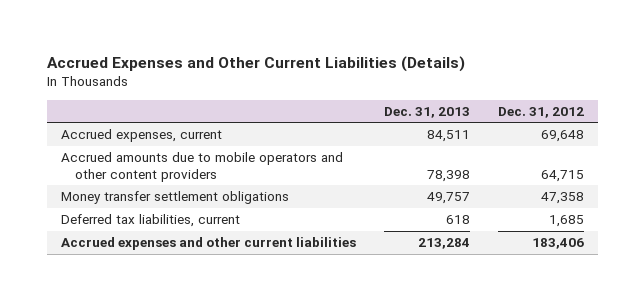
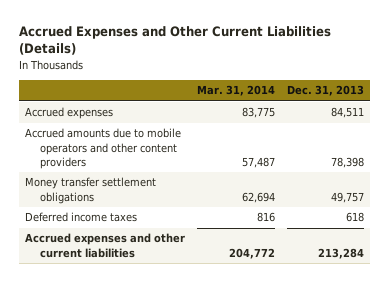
- | Dec. 31, 2013 | Dec. 31, 2012
+ | Mar. 31, 2014 | Dec. 31, 2013
- Accrued expenses, current | 84,511 | 69,648
+ Accrued expenses | 83,775 | 84,511
- Deferred tax liabilities, current | 618 | 1,685
+ Deferred income taxes | 816 | 618

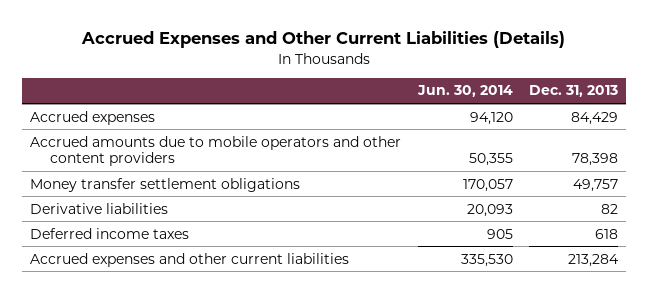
- | Mar. 31, 2014 | Dec. 31, 2013
+ | Jun. 30, 2014 | Dec. 31, 2013
- Accrued expenses | 83,775 | 84,511
+ Accrued expenses | 94,120 | 84,429
+ Derivative liabilities | 20,093 | 82

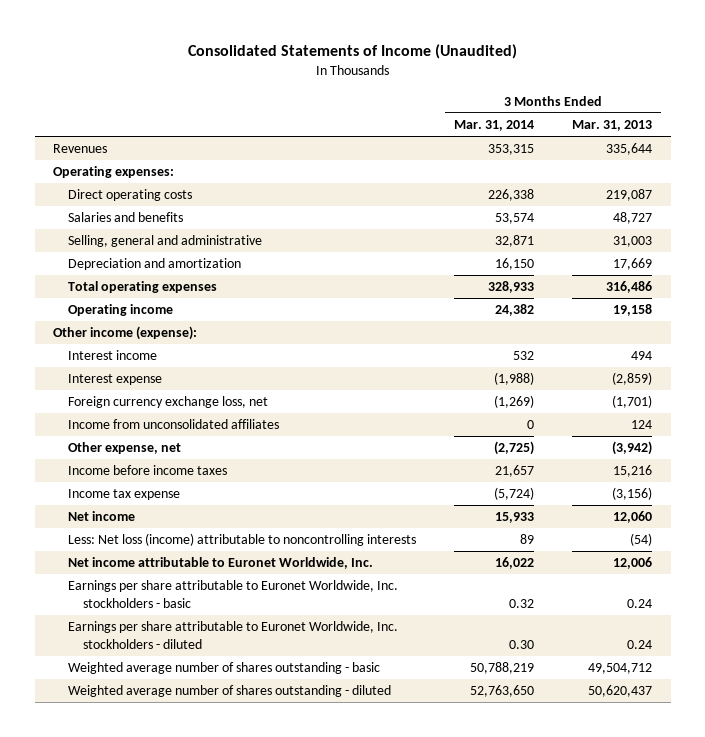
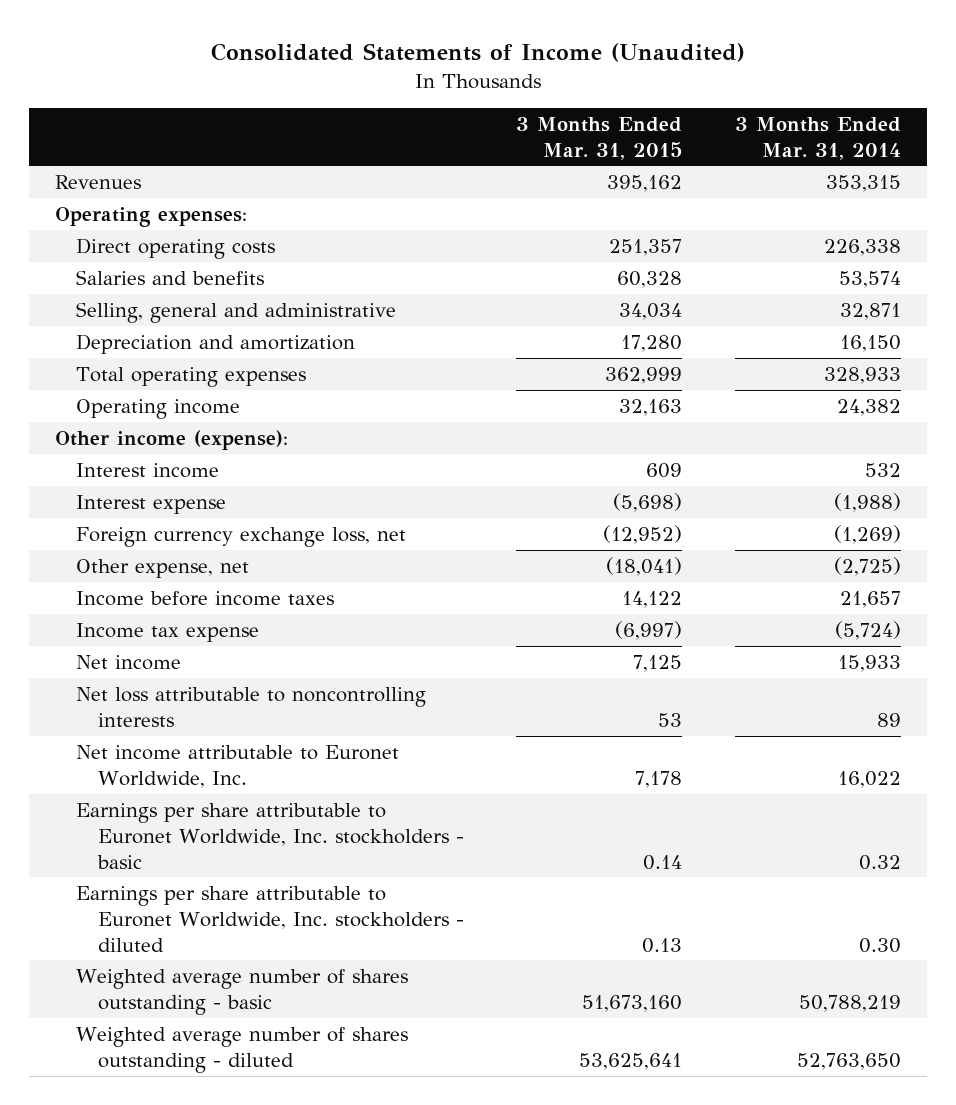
- | 3 Months Ended Mar. 31, 2014 | 3 Months Ended Mar. 31, 2013
+ | 3 Months Ended Mar. 31, 2015 | 3 Months Ended Mar. 31, 2014
- Income from unconsolidated affiliates | 0 | 124
- Less: Net loss (income) attributable to noncontrolling interests | 89 | (54)
+ Net loss attributable to noncontrolling interests | 53 | 89

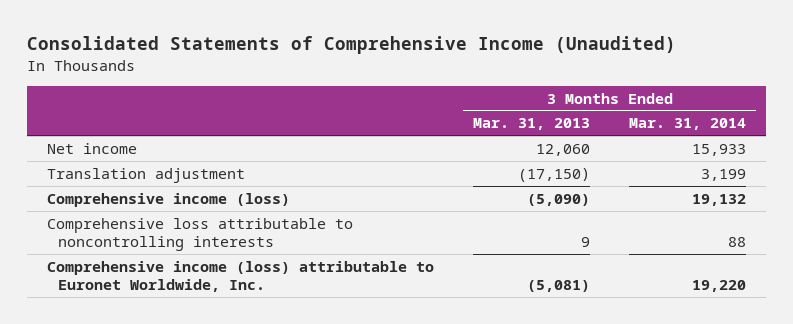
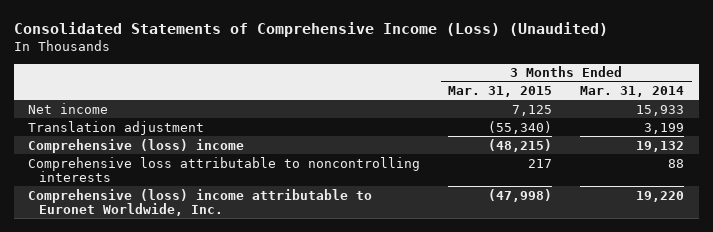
- Consolidated Statements of Comprehensive Income (Unaudited)
+ Consolidated Statements of Comprehensive Income (Loss) (Unaudited)
- | 3 Months Ended Mar. 31, 2013 | 3 Months Ended Mar. 31, 2014
+ | 3 Months Ended Mar. 31, 2015 | 3 Months Ended Mar. 31, 2014
- Comprehensive income (loss) | (5,090) | 19,132
+ Comprehensive (loss) income | (48,215) | 19,132
- Comprehensive income (loss) attributable to Euronet Worldwide, Inc. | (5,081) | 19,220
+ Comprehensive (loss) income attributable to Euronet Worldwide, Inc. | (47,998) | 19,220

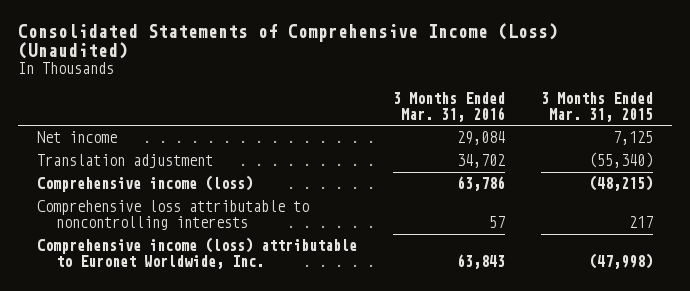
- | 3 Months Ended Mar. 31, 2015 | 3 Months Ended Mar. 31, 2014
+ | 3 Months Ended Mar. 31, 2016 | 3 Months Ended Mar. 31, 2015
- Comprehensive (loss) income | (48,215) | 19,132
+ Comprehensive income (loss) | 63,786 | (48,215)
- Comprehensive (loss) income attributable to Euronet Worldwide, Inc. | (47,998) | 19,220
+ Comprehensive income (loss) attributable to Euronet Worldwide, Inc. | 63,843 | (47,998)

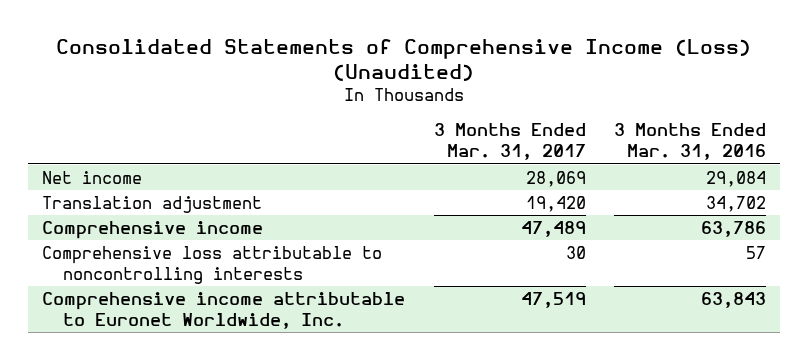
- | 3 Months Ended Mar. 31, 2016 | 3 Months Ended Mar. 31, 2015
+ | 3 Months Ended Mar. 31, 2017 | 3 Months Ended Mar. 31, 2016
- Comprehensive income (loss) | 63,786 | (48,215)
+ Comprehensive income | 47,489 | 63,786
- Comprehensive income (loss) attributable to Euronet Worldwide, Inc. | 63,843 | (47,998)
+ Comprehensive income attributable to Euronet Worldwide, Inc. | 47,519 | 63,843

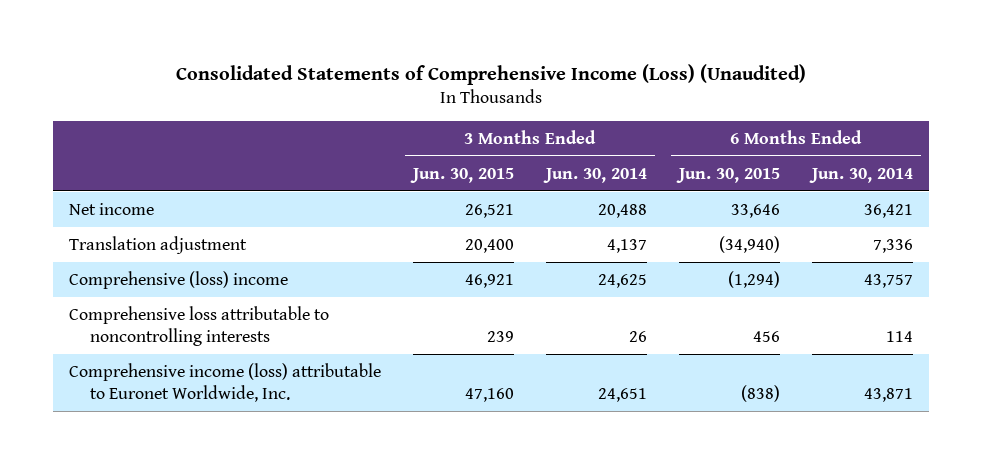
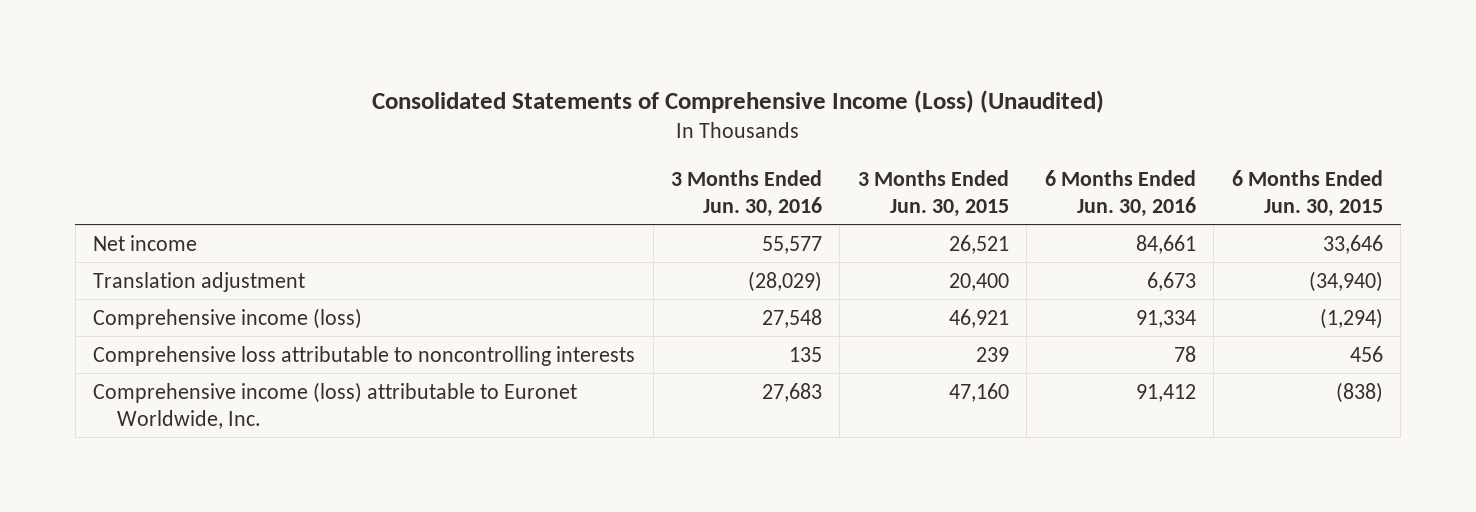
- | 3 Months Ended Jun. 30, 2015 | 3 Months Ended Jun. 30, 2014 | 6 Months Ended Jun. 30, 2015 | 6 Months Ended Jun. 30, 2014
+ | 3 Months Ended Jun. 30, 2016 | 3 Months Ended Jun. 30, 2015 | 6 Months Ended Jun. 30, 2016 | 6 Months Ended Jun. 30, 2015
- Comprehensive (loss) income | 46,921 | 24,625 | (1,294) | 43,757
+ Comprehensive income (loss) | 27,548 | 46,921 | 91,334 | (1,294)

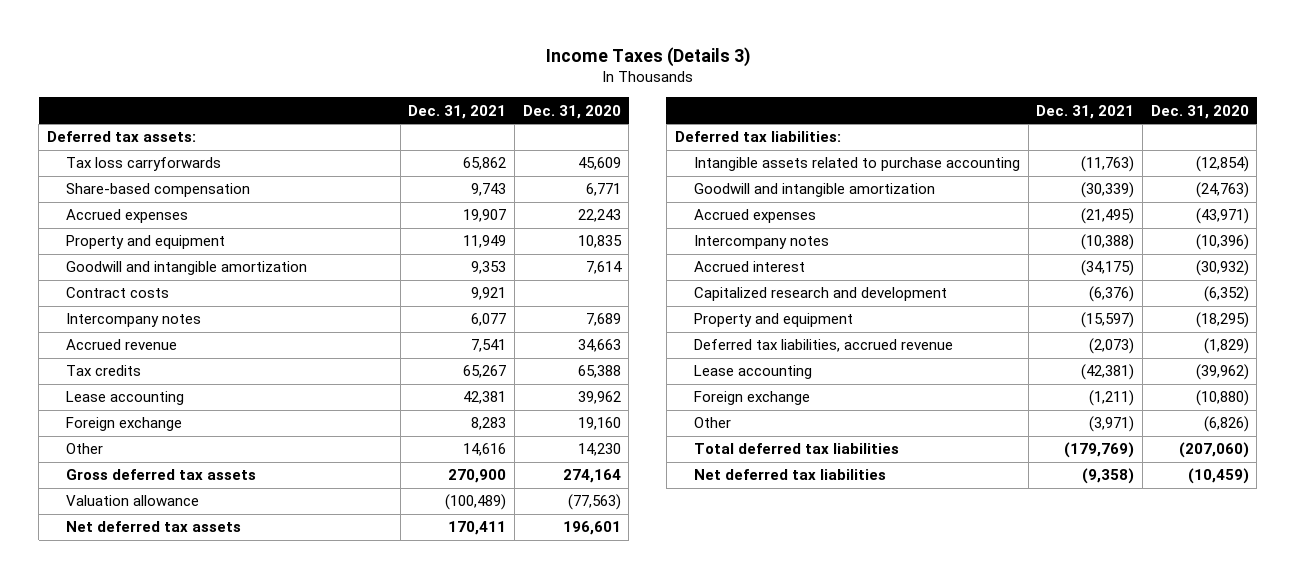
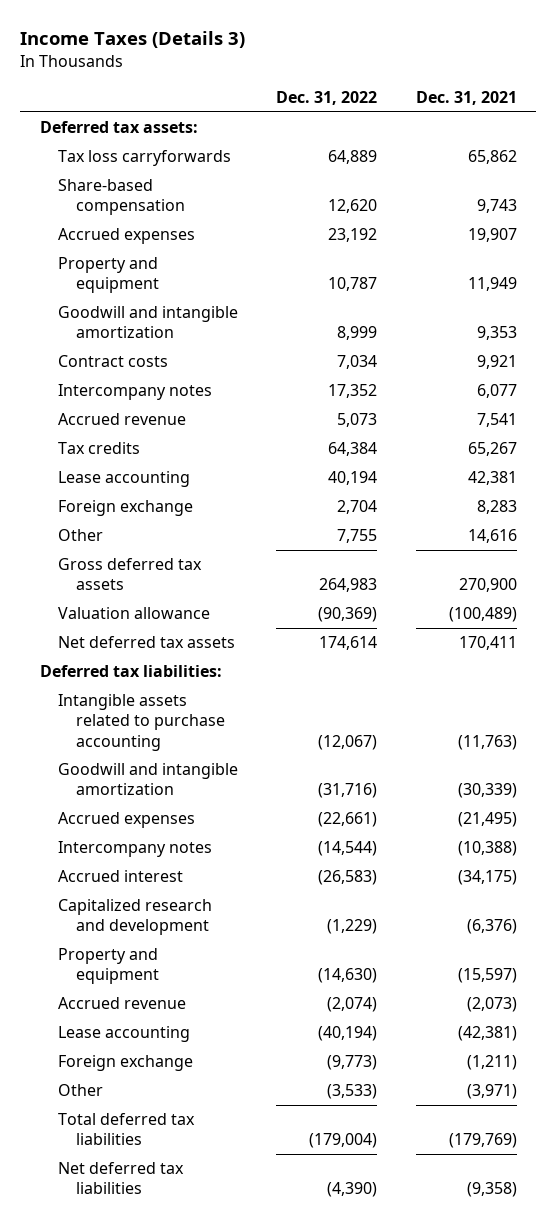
- | Dec. 31, 2021 | Dec. 31, 2020
+ | Dec. 31, 2022 | Dec. 31, 2021
- Deferred tax liabilities, accrued revenue | (2,073) | (1,829)
+ Accrued revenue | (2,074) | (2,073)

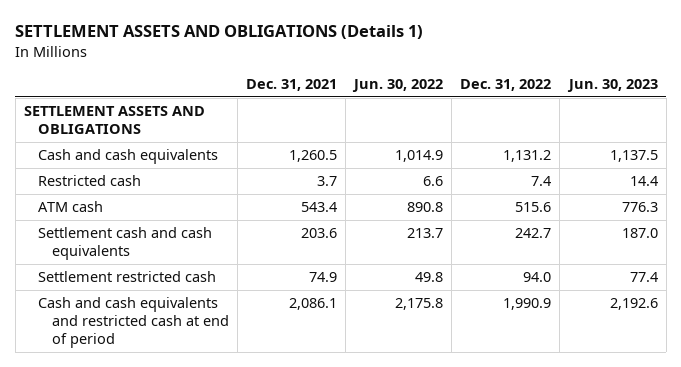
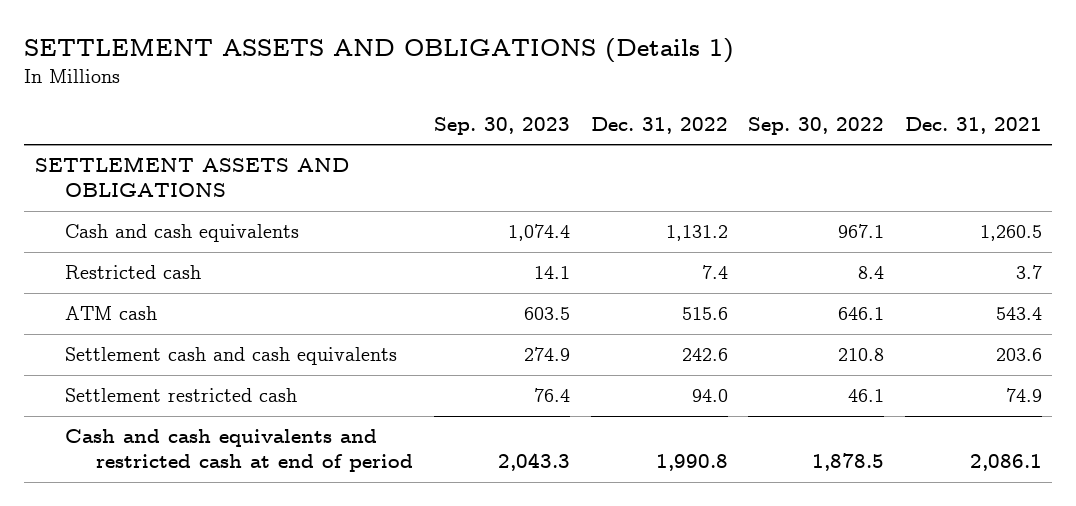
- | Dec. 31, 2021 | Jun. 30, 2022 | Dec. 31, 2022 | Jun. 30, 2023
+ | Sep. 30, 2023 | Dec. 31, 2022 | Sep. 30, 2022 | Dec. 31, 2021
- Settlement cash and cash equivalents | 203.6 | 213.7 | 242.7 | 187.0
+ Settlement cash and cash equivalents | 274.9 | 242.6 | 210.8 | 203.6
- Cash and cash equivalents and restricted cash at end of period | 2,086.1 | 2,175.8 | 1,990.9 | 2,192.6
+ Cash and cash equivalents and restricted cash at end of period | 2,043.3 | 1,990.8 | 1,878.5 | 2,086.1

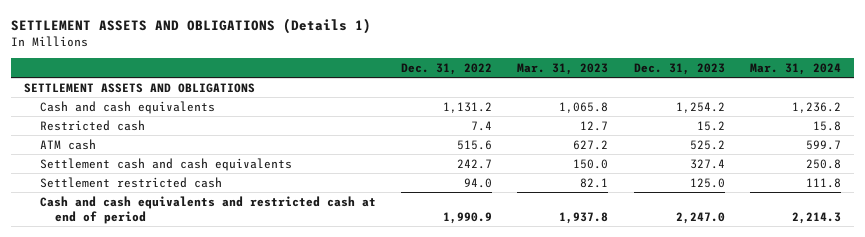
- | Sep. 30, 2023 | Dec. 31, 2022 | Sep. 30, 2022 | Dec. 31, 2021
+ | Dec. 31, 2022 | Mar. 31, 2023 | Dec. 31, 2023 | Mar. 31, 2024
- Settlement cash and cash equivalents | 274.9 | 242.6 | 210.8 | 203.6
+ Settlement cash and cash equivalents | 242.7 | 150.0 | 327.4 | 250.8
- Cash and cash equivalents and restricted cash at end of period | 2,043.3 | 1,990.8 | 1,878.5 | 2,086.1
+ Cash and cash equivalents and restricted cash at end of period | 1,990.9 | 1,937.8 | 2,247.0 | 2,214.3

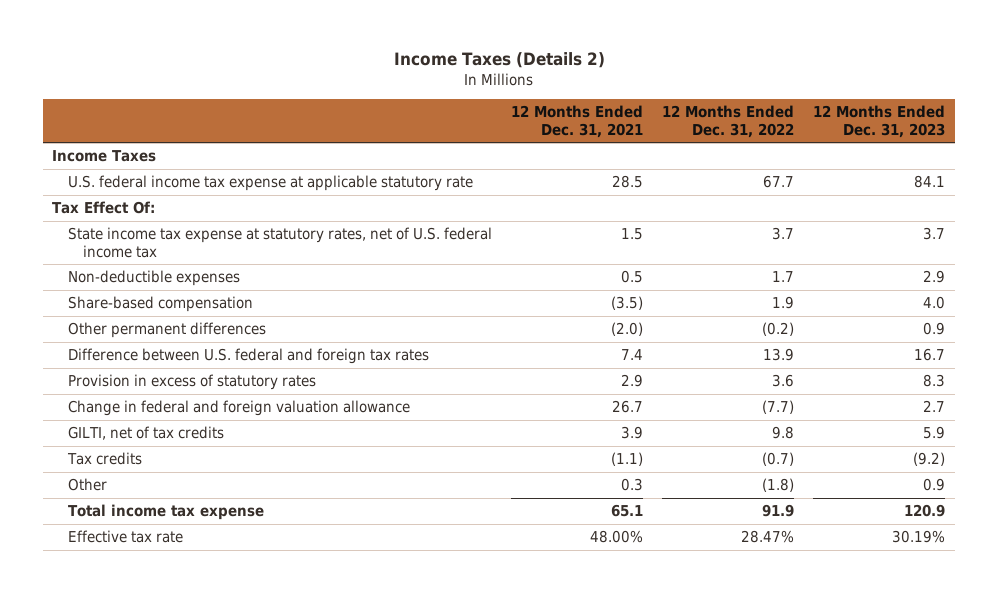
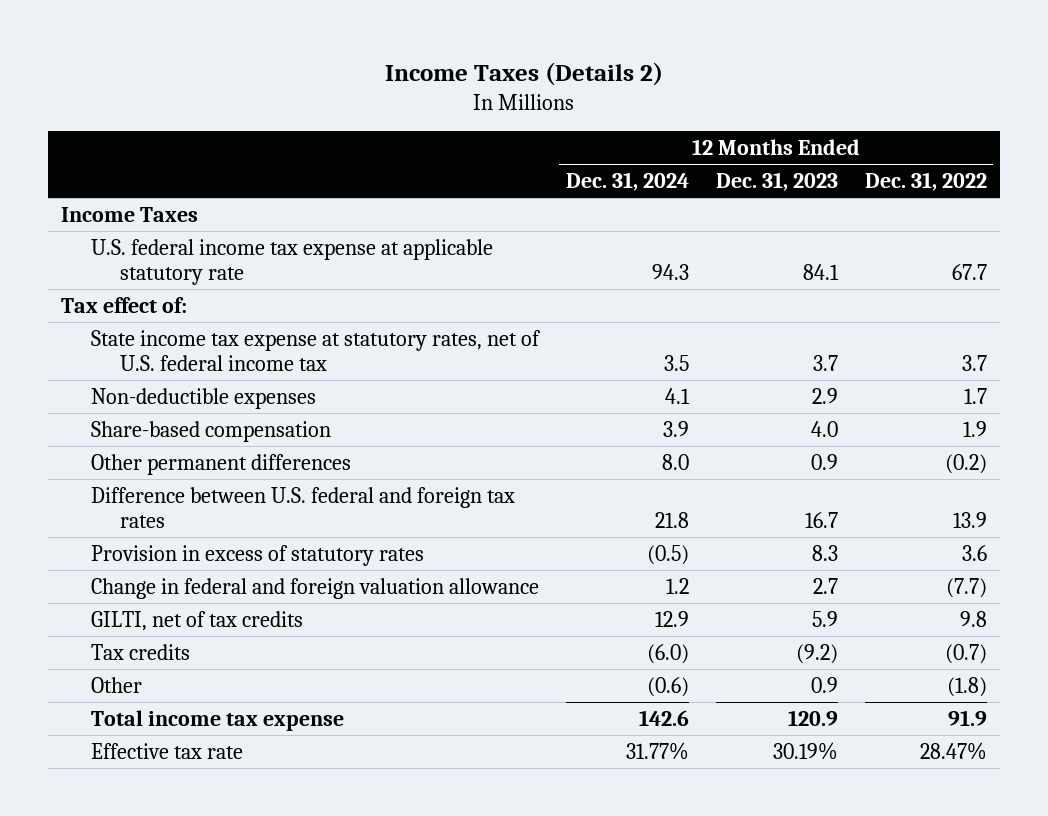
- | 12 Months Ended Dec. 31, 2021 | 12 Months Ended Dec. 31, 2022 | 12 Months Ended Dec. 31, 2023
+ | 12 Months Ended Dec. 31, 2024 | 12 Months Ended Dec. 31, 2023 | 12 Months Ended Dec. 31, 2022
- Tax Effect Of:
+ Tax effect of:

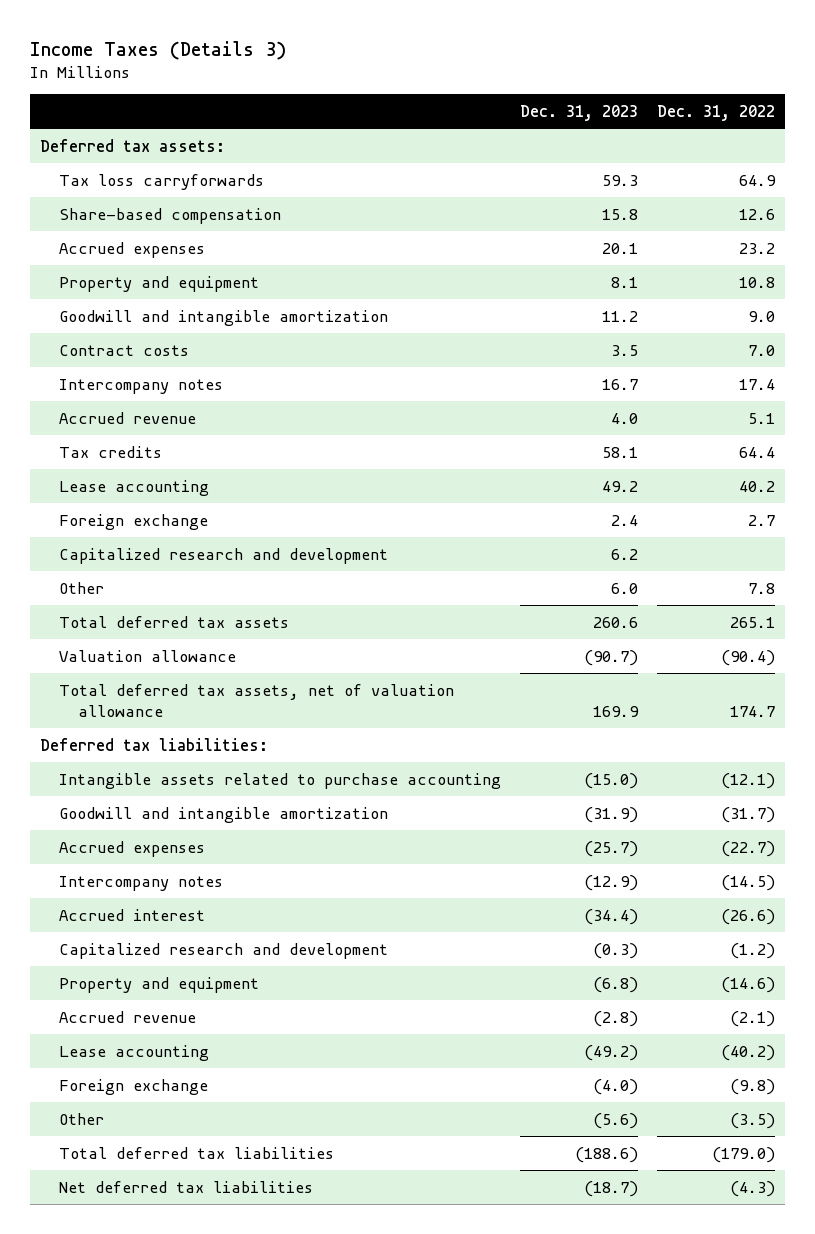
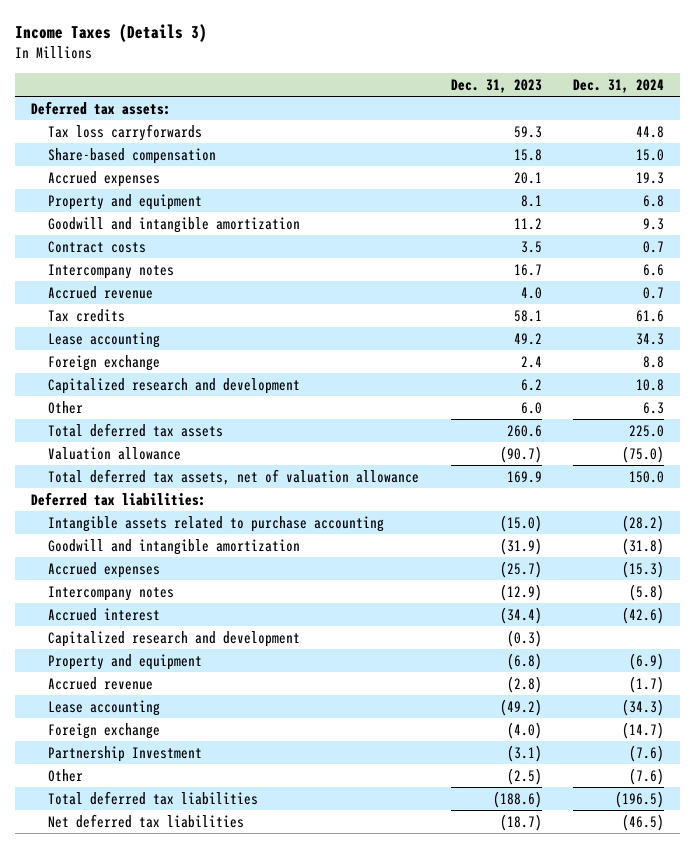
- | Dec. 31, 2023 | Dec. 31, 2022
+ | Dec. 31, 2023 | Dec. 31, 2024
- Other | (5.6) | (3.5)
+ Partnership Investment | (3.1) | (7.6)
+ Other | (2.5) | (7.6)

